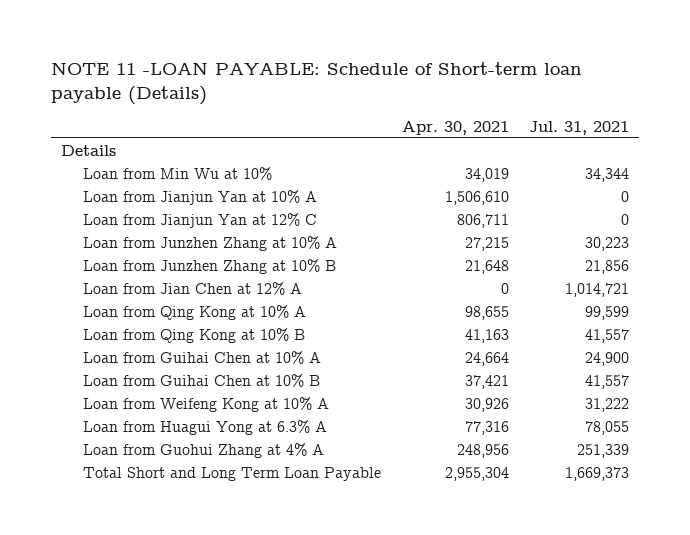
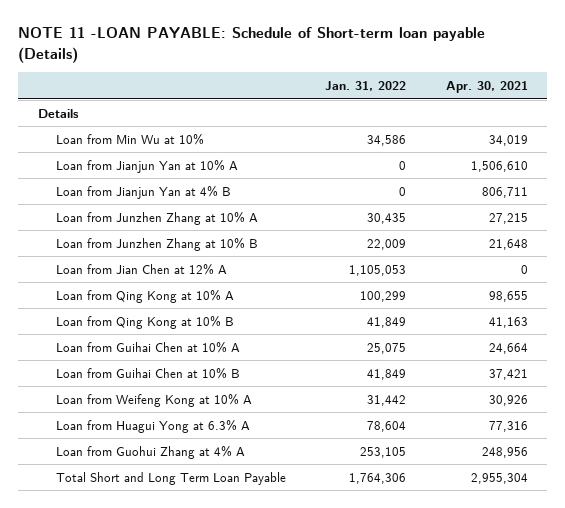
- | Apr. 30, 2021 | Jul. 31, 2021
+ | Jan. 31, 2022 | Apr. 30, 2021
- Loan from Jianjun Yan at 12% C | 806,711 | 0
+ Loan from Jianjun Yan at 4% B | 0 | 806,711

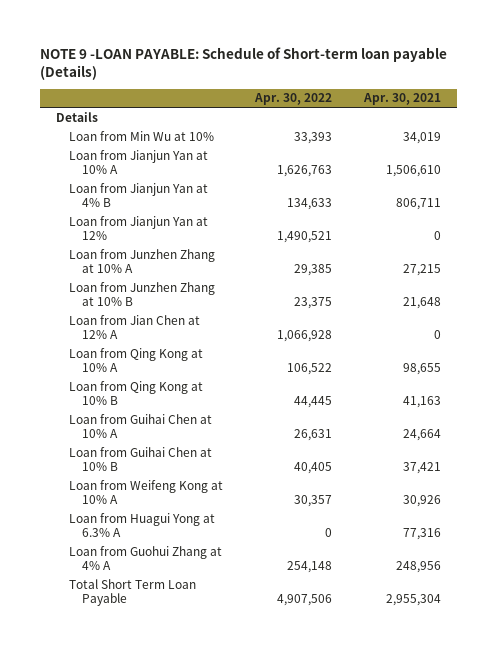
- NOTE 11 -LOAN PAYABLE: Schedule of Short-term loan payable (Details)
+ NOTE 9 -LOAN PAYABLE: Schedule of Short-term loan payable (Details)
- | Jan. 31, 2022 | Apr. 30, 2021
+ | Apr. 30, 2022 | Apr. 30, 2021
+ Loan from Jianjun Yan at 12% | 1,490,521 | 0
- Total Short and Long Term Loan Payable | 1,764,306 | 2,955,304
+ Total Short Term Loan Payable | 4,907,506 | 2,955,304

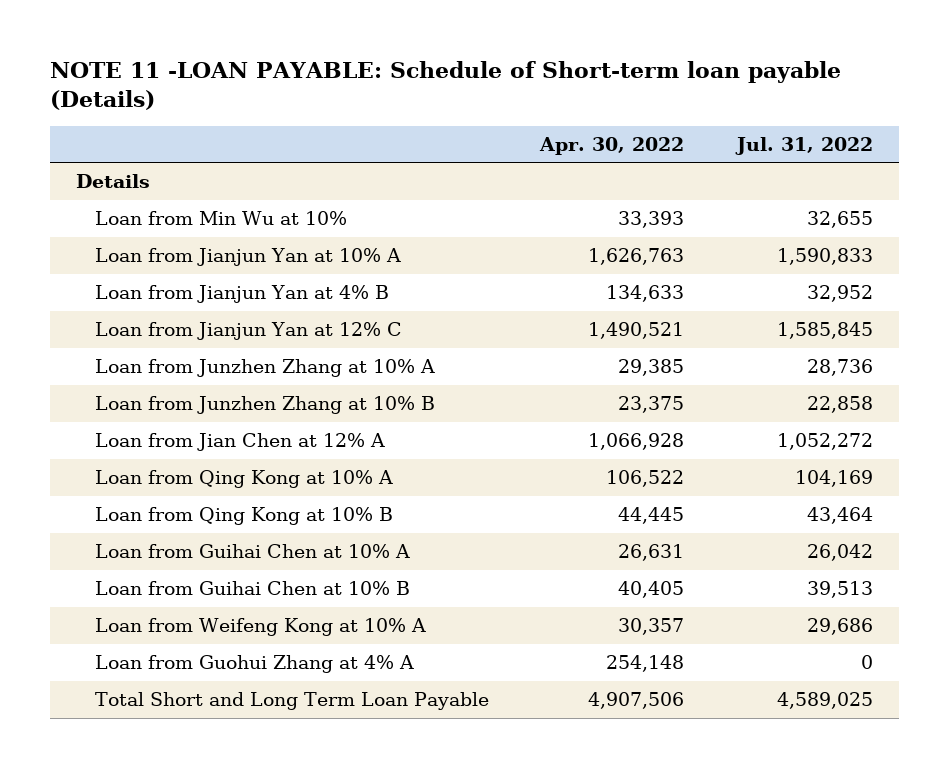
- NOTE 9 -LOAN PAYABLE: Schedule of Short-term loan payable (Details)
+ NOTE 11 -LOAN PAYABLE: Schedule of Short-term loan payable (Details)
- | Apr. 30, 2022 | Apr. 30, 2021
+ | Apr. 30, 2022 | Jul. 31, 2022
- Loan from Jianjun Yan at 12% | 1,490,521 | 0
+ Loan from Jianjun Yan at 12% C | 1,490,521 | 1,585,845
- Loan from Huagui Yong at 6.3% A | 0 | 77,316
- Total Short Term Loan Payable | 4,907,506 | 2,955,304
+ Total Short and Long Term Loan Payable | 4,907,506 | 4,589,025

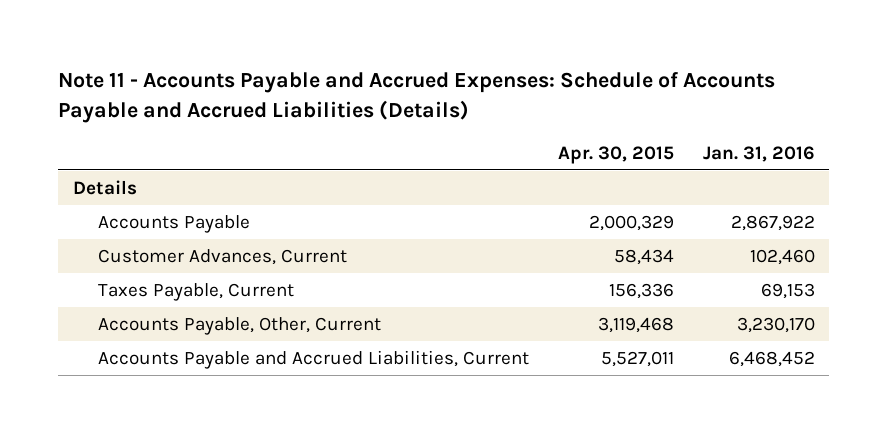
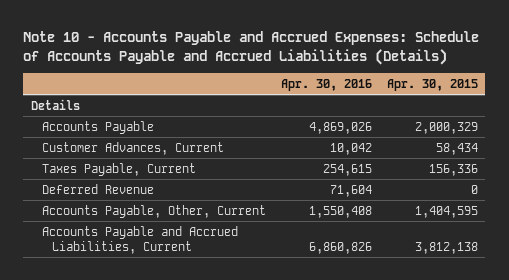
- Note 11 - Accounts Payable and Accrued Expenses: Schedule of Accounts Payable and Accrued Liabilities (Details)
+ Note 10 - Accounts Payable and Accrued Expenses: Schedule of Accounts Payable and Accrued Liabilities (Details)
- | Apr. 30, 2015 | Jan. 31, 2016
+ | Apr. 30, 2016 | Apr. 30, 2015
- Accounts Payable, Other, Current | 3,119,468 | 3,230,170
- Accounts Payable and Accrued Liabilities, Current | 5,527,011 | 6,468,452
+ Deferred Revenue | 71,604 | 0
+ Accounts Payable, Other, Current | 1,550,408 | 1,404,595
+ Accounts Payable and Accrued Liabilities, Current | 6,860,826 | 3,812,138

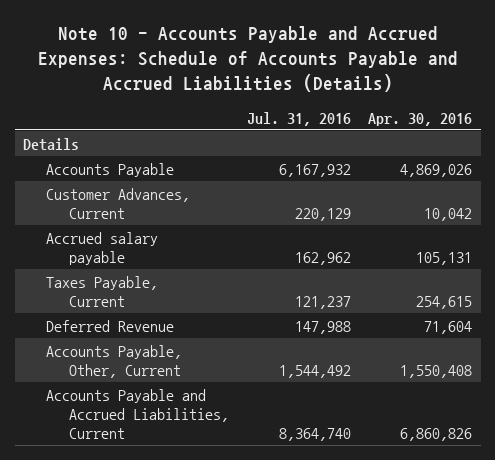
- | Apr. 30, 2016 | Apr. 30, 2015
+ | Jul. 31, 2016 | Apr. 30, 2016
+ Accrued salary payable | 162,962 | 105,131

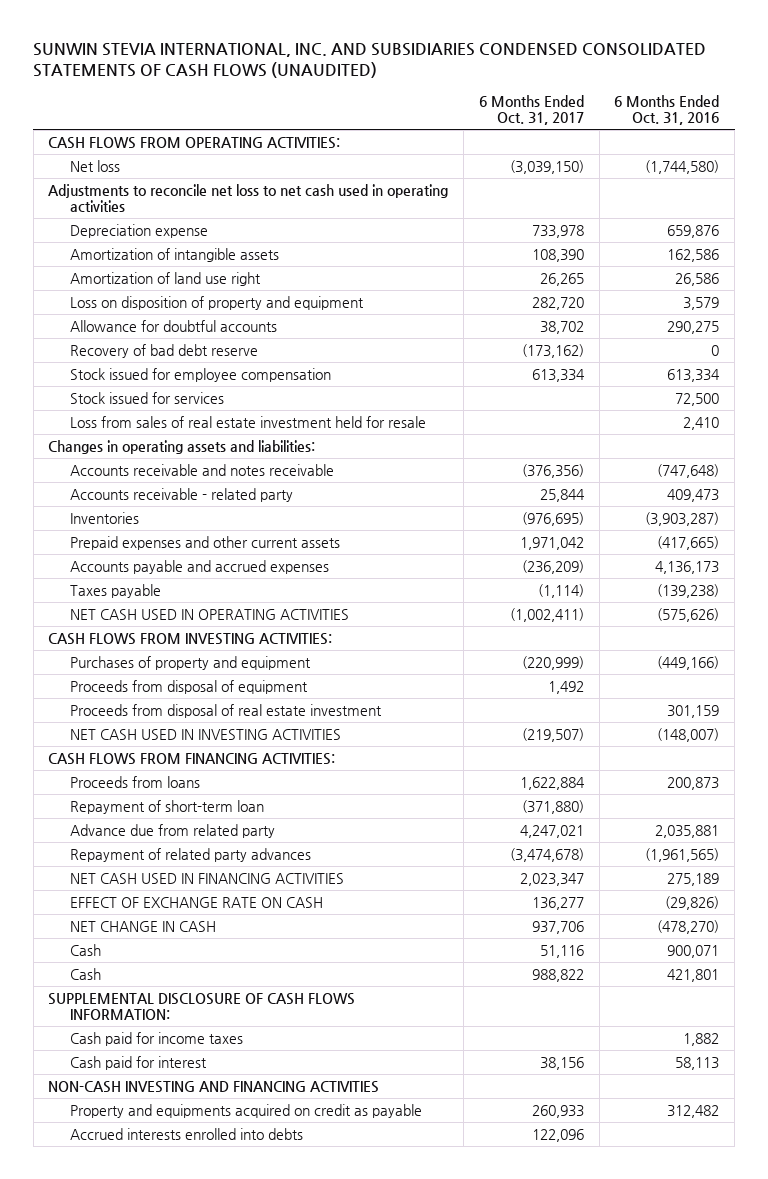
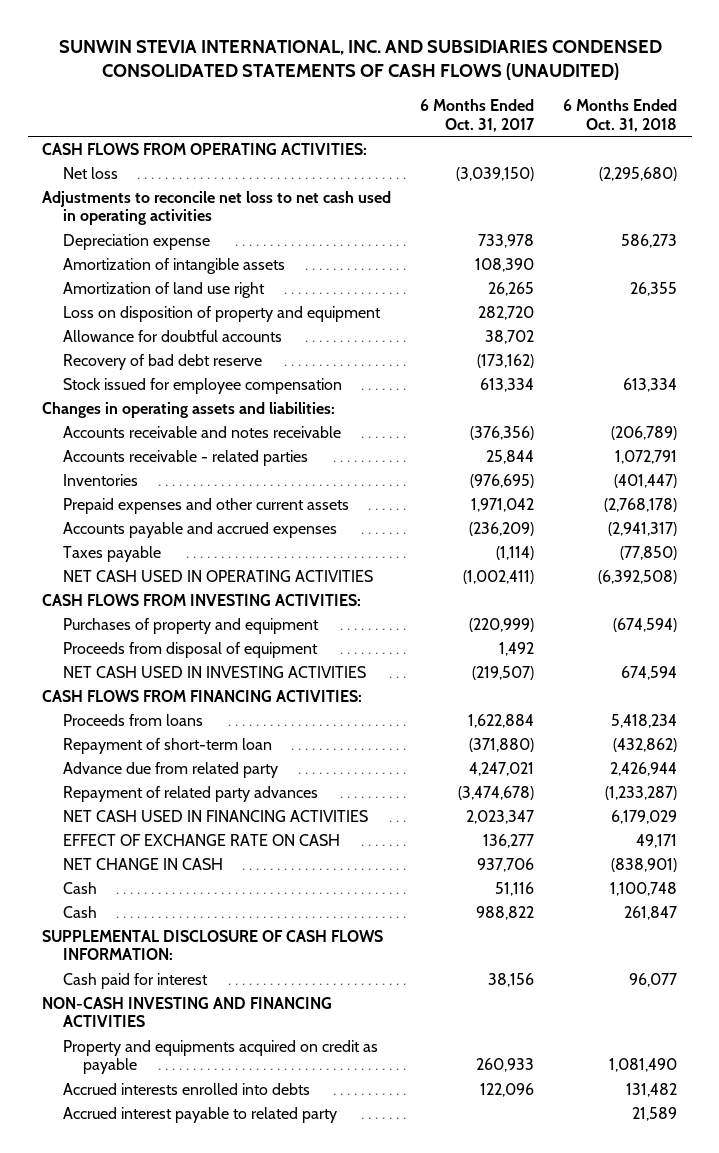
- | 6 Months Ended Oct. 31, 2017 | 6 Months Ended Oct. 31, 2016
+ | 6 Months Ended Oct. 31, 2017 | 6 Months Ended Oct. 31, 2018
- Stock issued for services | | 72,500
- Loss from sales of real estate investment held for resale | | 2,410
- Accounts receivable - related party | 25,844 | 409,473
+ Accounts receivable - related parties | 25,844 | 1,072,791
- Proceeds from disposal of real estate investment | | 301,159
- Cash paid for income taxes | | 1,882
+ Accrued interest payable to related party | | 21,589

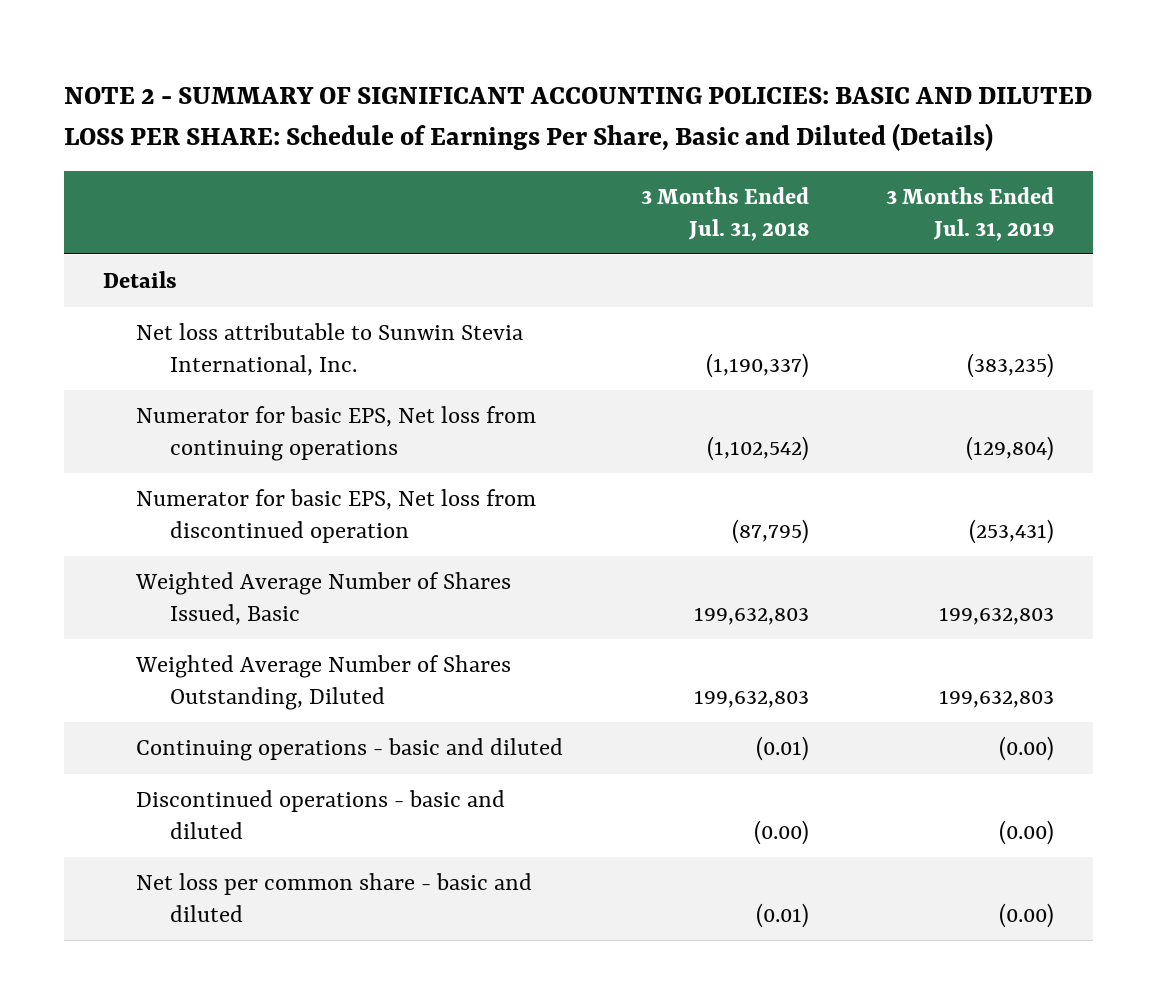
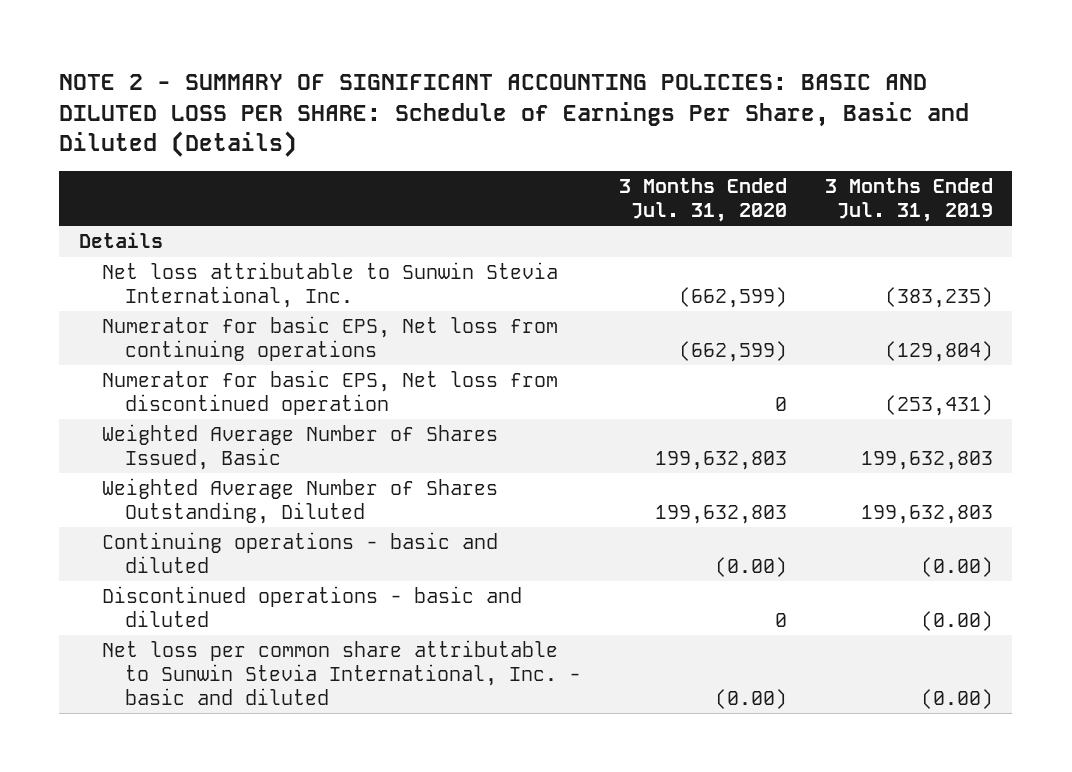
- | 3 Months Ended Jul. 31, 2018 | 3 Months Ended Jul. 31, 2019
+ | 3 Months Ended Jul. 31, 2020 | 3 Months Ended Jul. 31, 2019
- Net loss per common share - basic and diluted | (0.01) | (0.00)
+ Net loss per common share attributable to Sunwin Stevia International, Inc. - basic and diluted | (0.00) | (0.00)

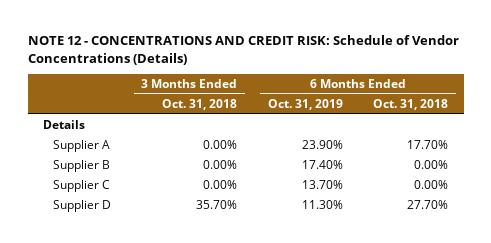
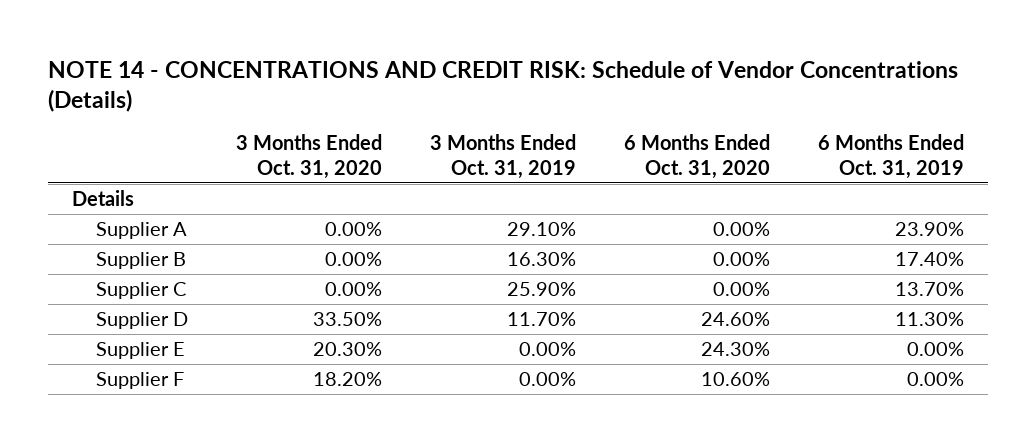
- NOTE 12 - CONCENTRATIONS AND CREDIT RISK: Schedule of Vendor Concentrations (Details)
+ NOTE 14 - CONCENTRATIONS AND CREDIT RISK: Schedule of Vendor Concentrations (Details)
- | 3 Months Ended Oct. 31, 2018 | 6 Months Ended Oct. 31, 2019 | 6 Months Ended Oct. 31, 2018
+ | 3 Months Ended Oct. 31, 2020 | 3 Months Ended Oct. 31, 2019 | 6 Months Ended Oct. 31, 2020 | 6 Months Ended Oct. 31, 2019
+ Supplier E | 20.30% | 0.00% | 24.30% | 0.00%
+ Supplier F | 18.20% | 0.00% | 10.60% | 0.00%

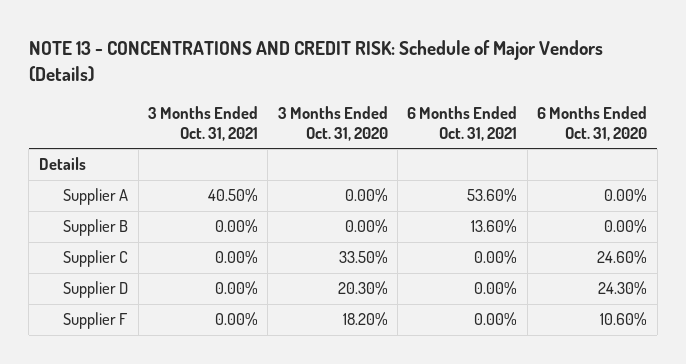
- NOTE 14 - CONCENTRATIONS AND CREDIT RISK: Schedule of Vendor Concentrations (Details)
+ NOTE 13 - CONCENTRATIONS AND CREDIT RISK: Schedule of Major Vendors (Details)
- | 3 Months Ended Oct. 31, 2020 | 3 Months Ended Oct. 31, 2019 | 6 Months Ended Oct. 31, 2020 | 6 Months Ended Oct. 31, 2019
+ | 3 Months Ended Oct. 31, 2021 | 3 Months Ended Oct. 31, 2020 | 6 Months Ended Oct. 31, 2021 | 6 Months Ended Oct. 31, 2020
- Supplier C | 0.00% | 25.90% | 0.00% | 13.70%
- Supplier D | 33.50% | 11.70% | 24.60% | 11.30%
- Supplier E | 20.30% | 0.00% | 24.30% | 0.00%
+ Supplier C | 0.00% | 33.50% | 0.00% | 24.60%
+ Supplier D | 0.00% | 20.30% | 0.00% | 24.30%

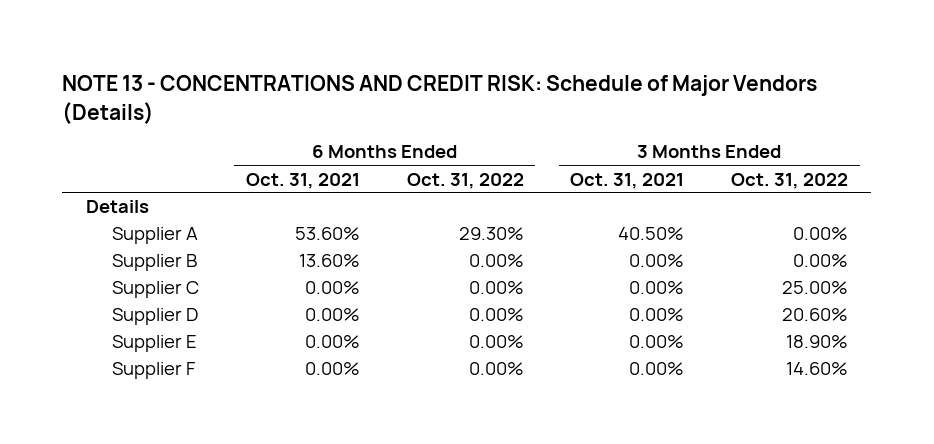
- | 3 Months Ended Oct. 31, 2021 | 3 Months Ended Oct. 31, 2020 | 6 Months Ended Oct. 31, 2021 | 6 Months Ended Oct. 31, 2020
+ | 6 Months Ended Oct. 31, 2021 | 6 Months Ended Oct. 31, 2022 | 3 Months Ended Oct. 31, 2021 | 3 Months Ended Oct. 31, 2022
+ Supplier E | 0.00% | 0.00% | 0.00% | 18.90%

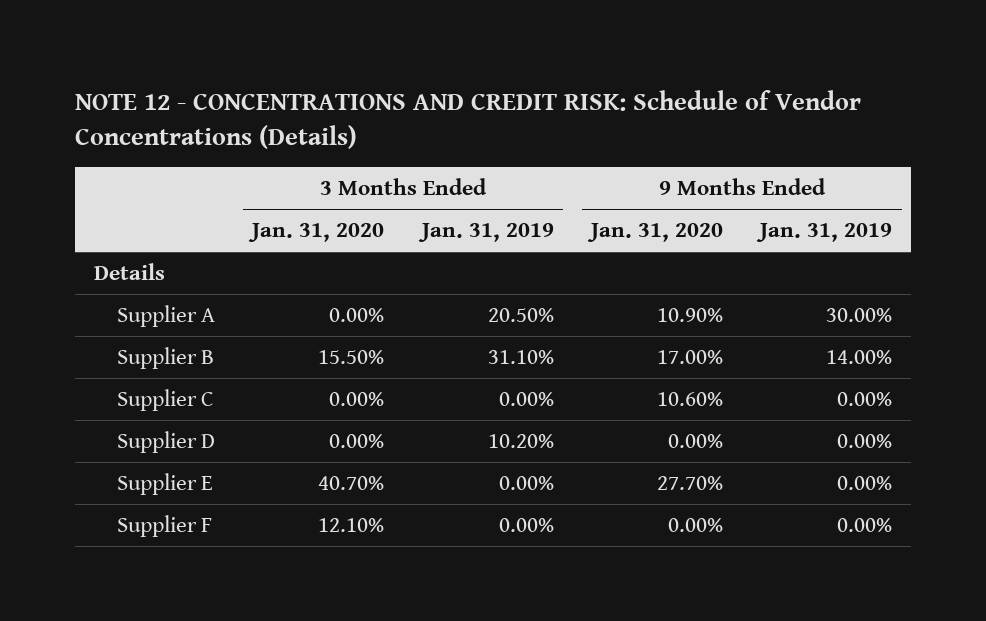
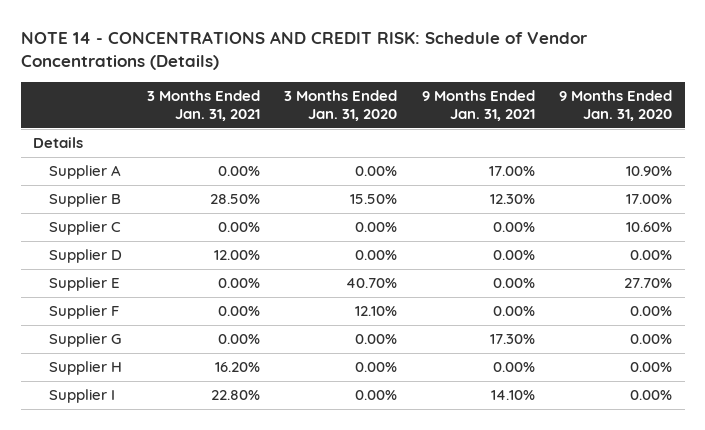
- NOTE 12 - CONCENTRATIONS AND CREDIT RISK: Schedule of Vendor Concentrations (Details)
+ NOTE 14 - CONCENTRATIONS AND CREDIT RISK: Schedule of Vendor Concentrations (Details)
- | 3 Months Ended Jan. 31, 2020 | 3 Months Ended Jan. 31, 2019 | 9 Months Ended Jan. 31, 2020 | 9 Months Ended Jan. 31, 2019
+ | 3 Months Ended Jan. 31, 2021 | 3 Months Ended Jan. 31, 2020 | 9 Months Ended Jan. 31, 2021 | 9 Months Ended Jan. 31, 2020
+ Supplier G | 0.00% | 0.00% | 17.30% | 0.00%
+ Supplier H | 16.20% | 0.00% | 0.00% | 0.00%
+ Supplier I | 22.80% | 0.00% | 14.10% | 0.00%

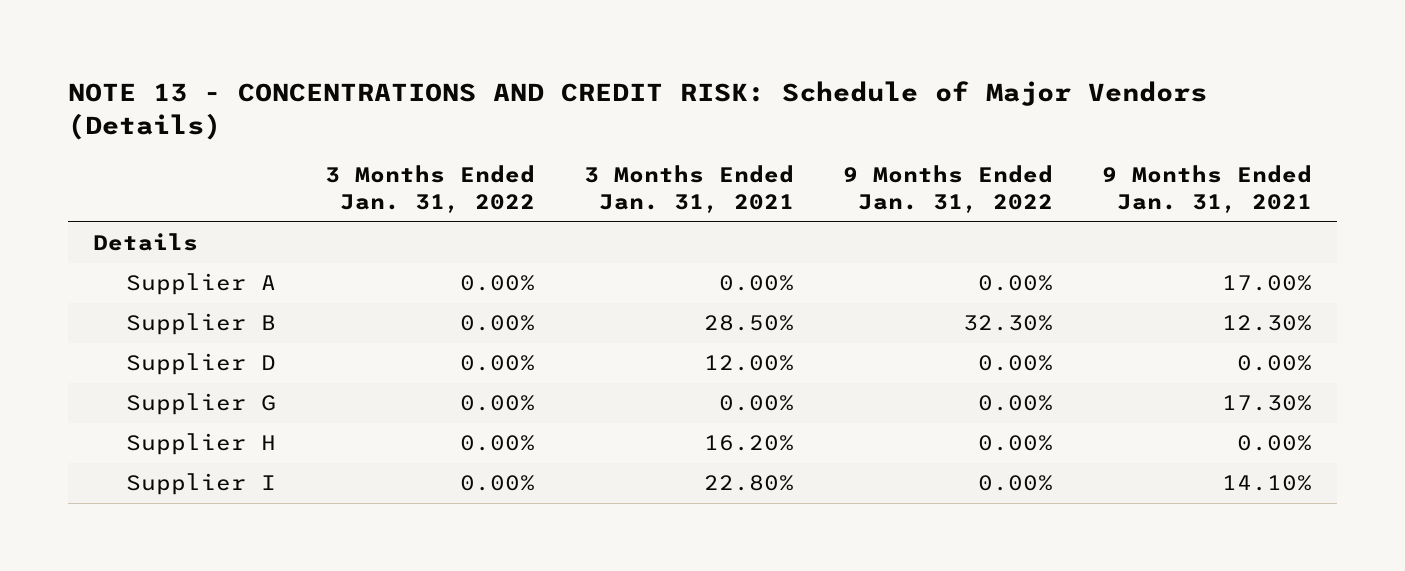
- NOTE 14 - CONCENTRATIONS AND CREDIT RISK: Schedule of Vendor Concentrations (Details)
+ NOTE 13 - CONCENTRATIONS AND CREDIT RISK: Schedule of Major Vendors (Details)
- | 3 Months Ended Jan. 31, 2021 | 3 Months Ended Jan. 31, 2020 | 9 Months Ended Jan. 31, 2021 | 9 Months Ended Jan. 31, 2020
+ | 3 Months Ended Jan. 31, 2022 | 3 Months Ended Jan. 31, 2021 | 9 Months Ended Jan. 31, 2022 | 9 Months Ended Jan. 31, 2021
- Supplier C | 0.00% | 0.00% | 0.00% | 10.60%
- Supplier E | 0.00% | 40.70% | 0.00% | 27.70%
- Supplier F | 0.00% | 12.10% | 0.00% | 0.00%

